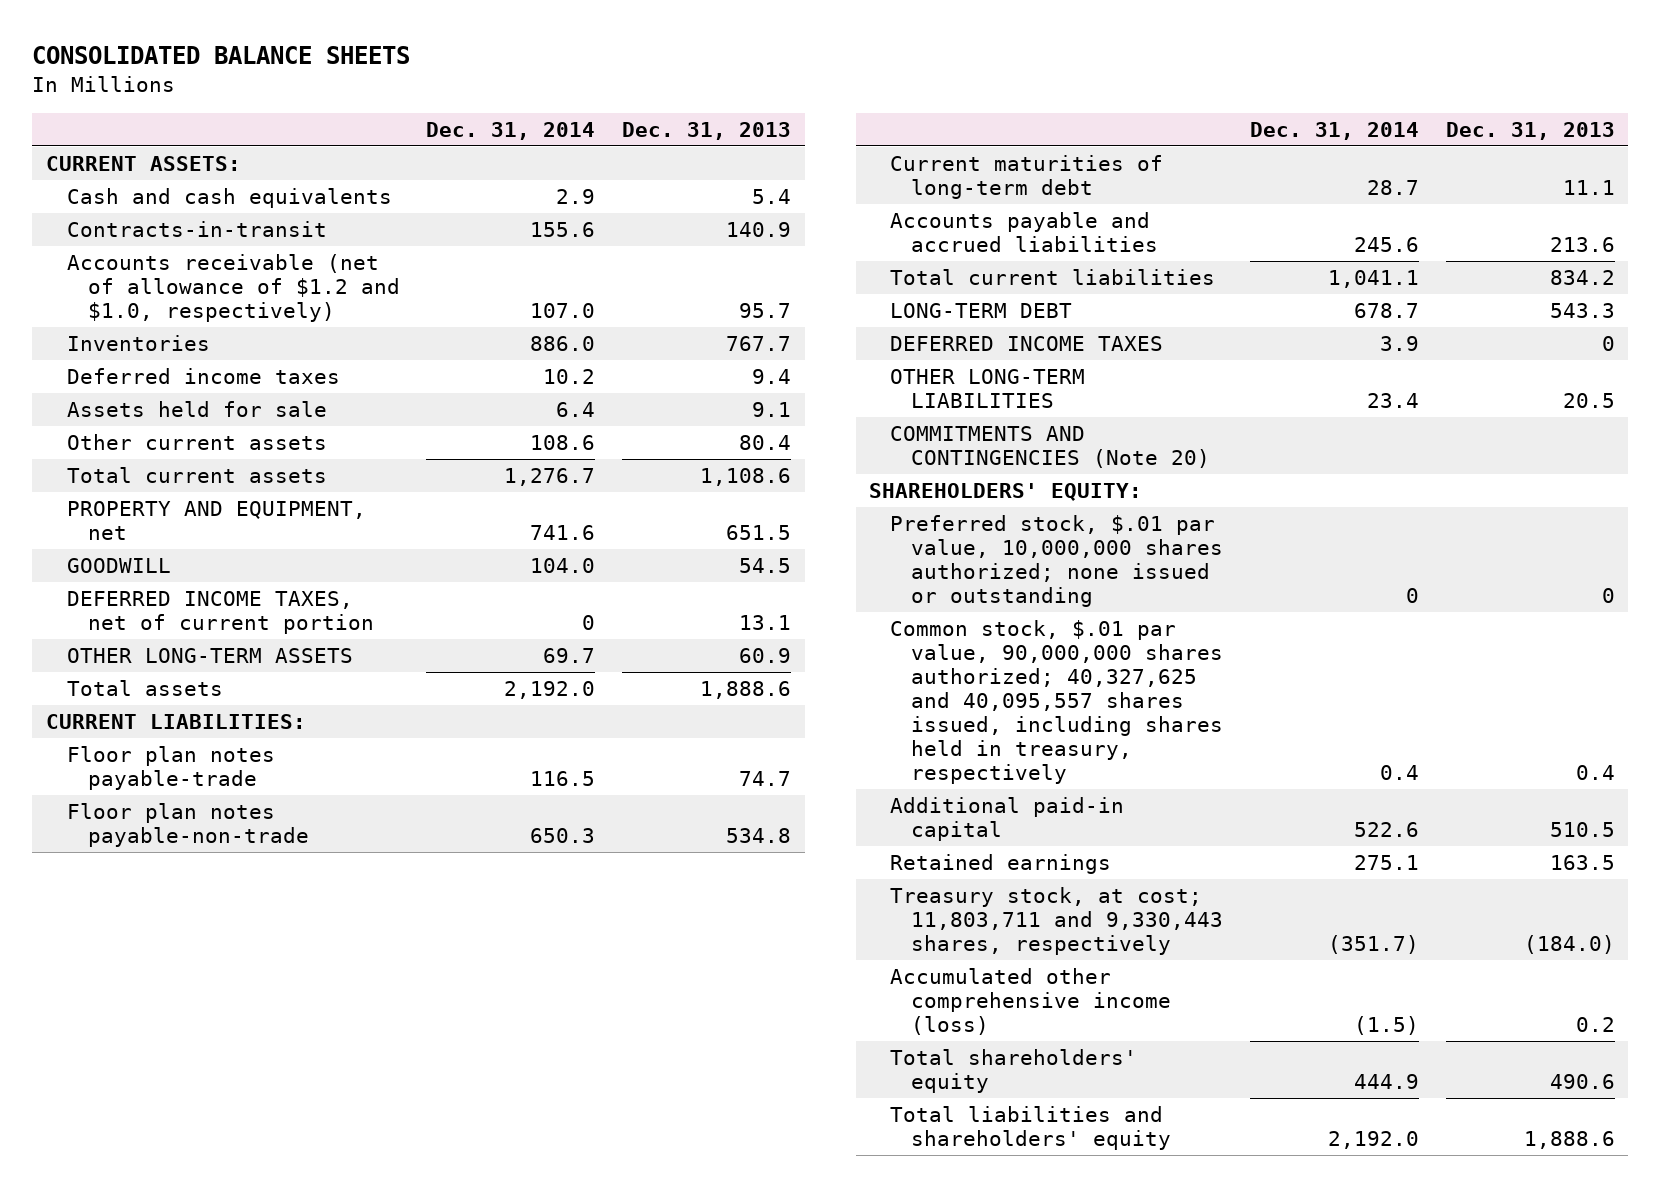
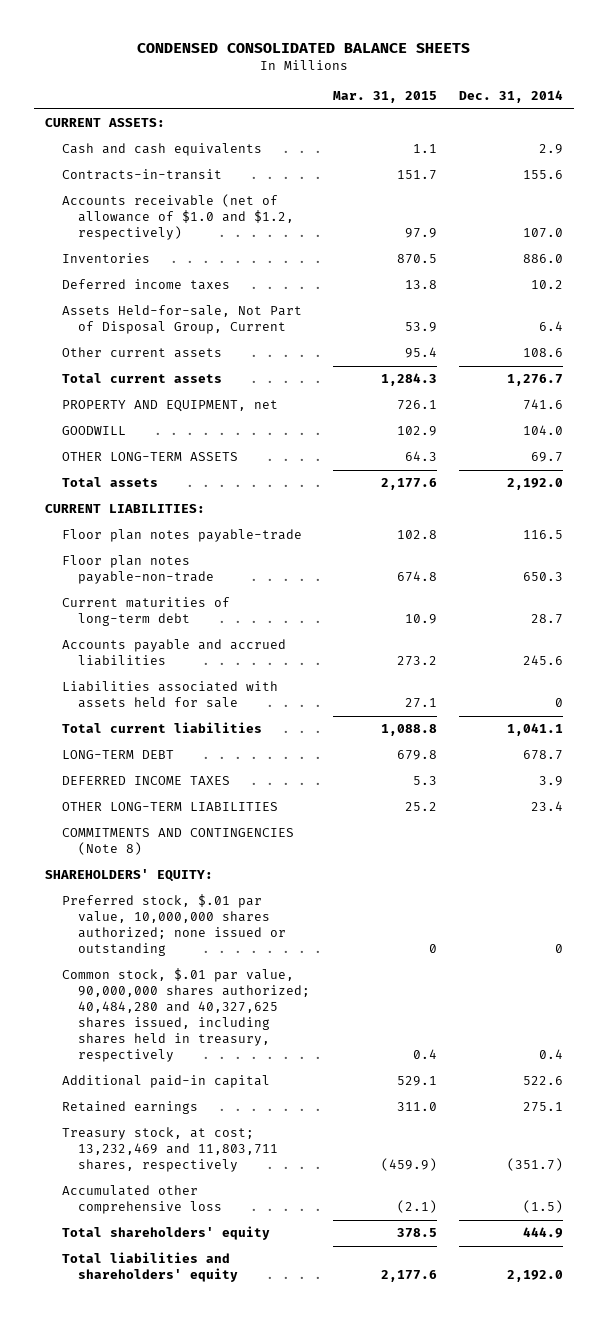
- CONSOLIDATED BALANCE SHEETS
+ CONDENSED CONSOLIDATED BALANCE SHEETS
- | Dec. 31, 2014 | Dec. 31, 2013
+ | Mar. 31, 2015 | Dec. 31, 2014
- Accounts receivable (net of allowance of $1.2 and $1.0, respectively) | 107.0 | 95.7
+ Accounts receivable (net of allowance of $1.0 and $1.2, respectively) | 97.9 | 107.0
- Assets held for sale | 6.4 | 9.1
+ Assets Held-for-sale, Not Part of Disposal Group, Current | 53.9 | 6.4
- DEFERRED INCOME TAXES, net of current portion | 0 | 13.1
+ Liabilities associated with assets held for sale | 27.1 | 0
- COMMITMENTS AND CONTINGENCIES (Note 20)
+ COMMITMENTS AND CONTINGENCIES (Note 8)
- Common stock, $.01 par value, 90,000,000 shares authorized; 40,327,625 and 40,095,557 shares issued, including shares held in treasury, respectively | 0.4 | 0.4
+ Common stock, $.01 par value, 90,000,000 shares authorized; 40,484,280 and 40,327,625 shares issued, including shares held in treasury, respectively | 0.4 | 0.4
- Treasury stock, at cost; 11,803,711 and 9,330,443 shares, respectively | (351.7) | (184.0)
- Accumulated other comprehensive income (loss) | (1.5) | 0.2
+ Treasury stock, at cost; 13,232,469 and 11,803,711 shares, respectively | (459.9) | (351.7)
+ Accumulated other comprehensive loss | (2.1) | (1.5)

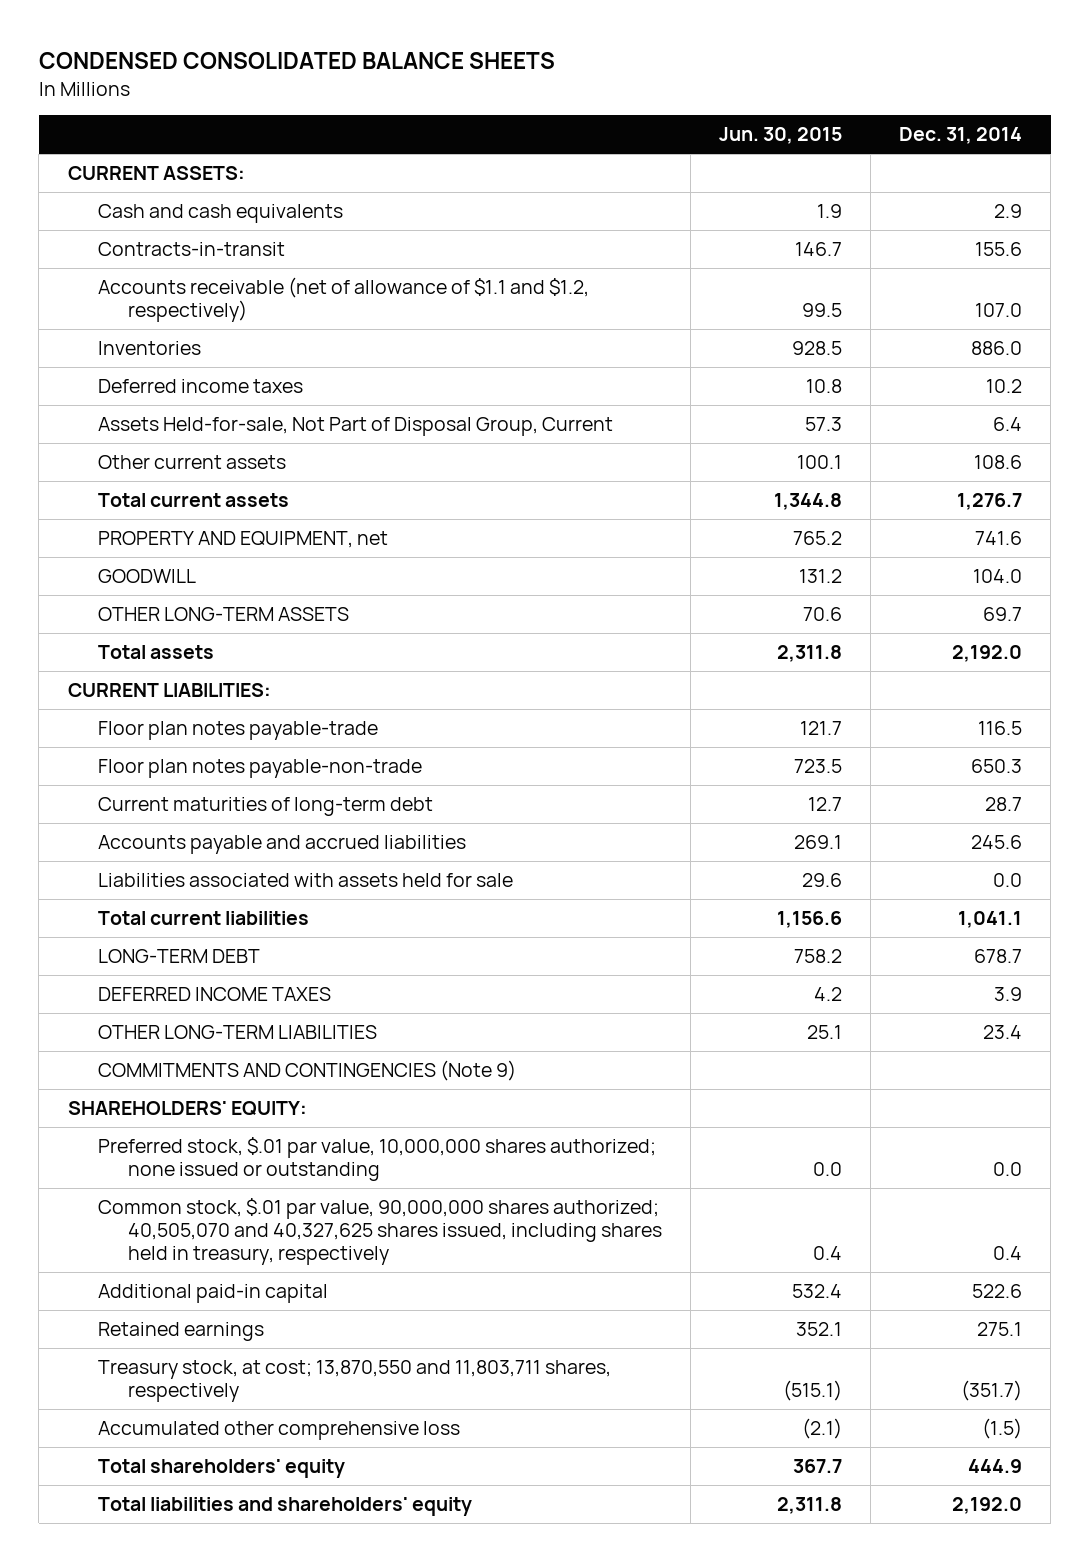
- | Mar. 31, 2015 | Dec. 31, 2014
+ | Jun. 30, 2015 | Dec. 31, 2014
- Accounts receivable (net of allowance of $1.0 and $1.2, respectively) | 97.9 | 107.0
+ Accounts receivable (net of allowance of $1.1 and $1.2, respectively) | 99.5 | 107.0
- Liabilities associated with assets held for sale | 27.1 | 0
+ Liabilities associated with assets held for sale | 29.6 | 0.0
- COMMITMENTS AND CONTINGENCIES (Note 8)
+ COMMITMENTS AND CONTINGENCIES (Note 9)
- Preferred stock, $.01 par value, 10,000,000 shares authorized; none issued or outstanding | 0 | 0
- Common stock, $.01 par value, 90,000,000 shares authorized; 40,484,280 and 40,327,625 shares issued, including shares held in treasury, respectively | 0.4 | 0.4
+ Preferred stock, $.01 par value, 10,000,000 shares authorized; none issued or outstanding | 0.0 | 0.0
+ Common stock, $.01 par value, 90,000,000 shares authorized; 40,505,070 and 40,327,625 shares issued, including shares held in treasury, respectively | 0.4 | 0.4
- Treasury stock, at cost; 13,232,469 and 11,803,711 shares, respectively | (459.9) | (351.7)
+ Treasury stock, at cost; 13,870,550 and 11,803,711 shares, respectively | (515.1) | (351.7)

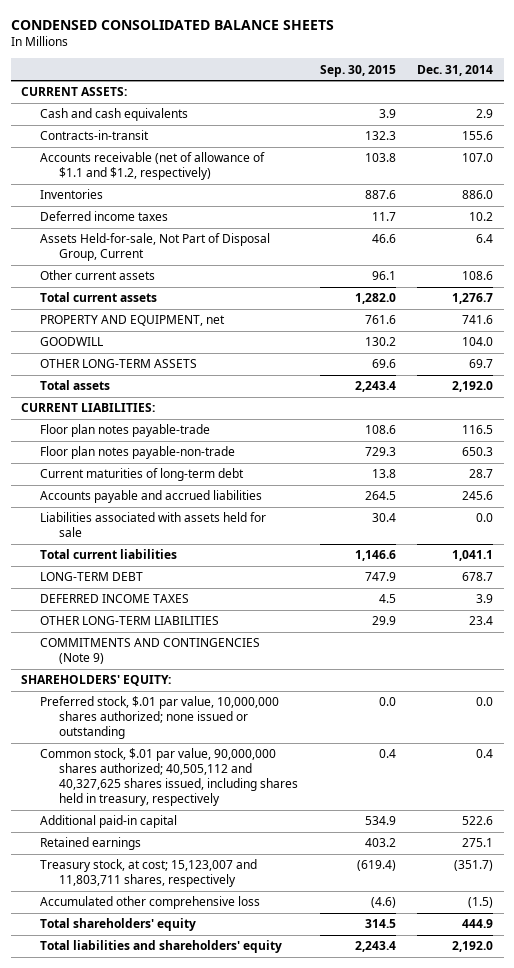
- | Jun. 30, 2015 | Dec. 31, 2014
+ | Sep. 30, 2015 | Dec. 31, 2014
- Common stock, $.01 par value, 90,000,000 shares authorized; 40,505,070 and 40,327,625 shares issued, including shares held in treasury, respectively | 0.4 | 0.4
+ Common stock, $.01 par value, 90,000,000 shares authorized; 40,505,112 and 40,327,625 shares issued, including shares held in treasury, respectively | 0.4 | 0.4
- Treasury stock, at cost; 13,870,550 and 11,803,711 shares, respectively | (515.1) | (351.7)
+ Treasury stock, at cost; 15,123,007 and 11,803,711 shares, respectively | (619.4) | (351.7)

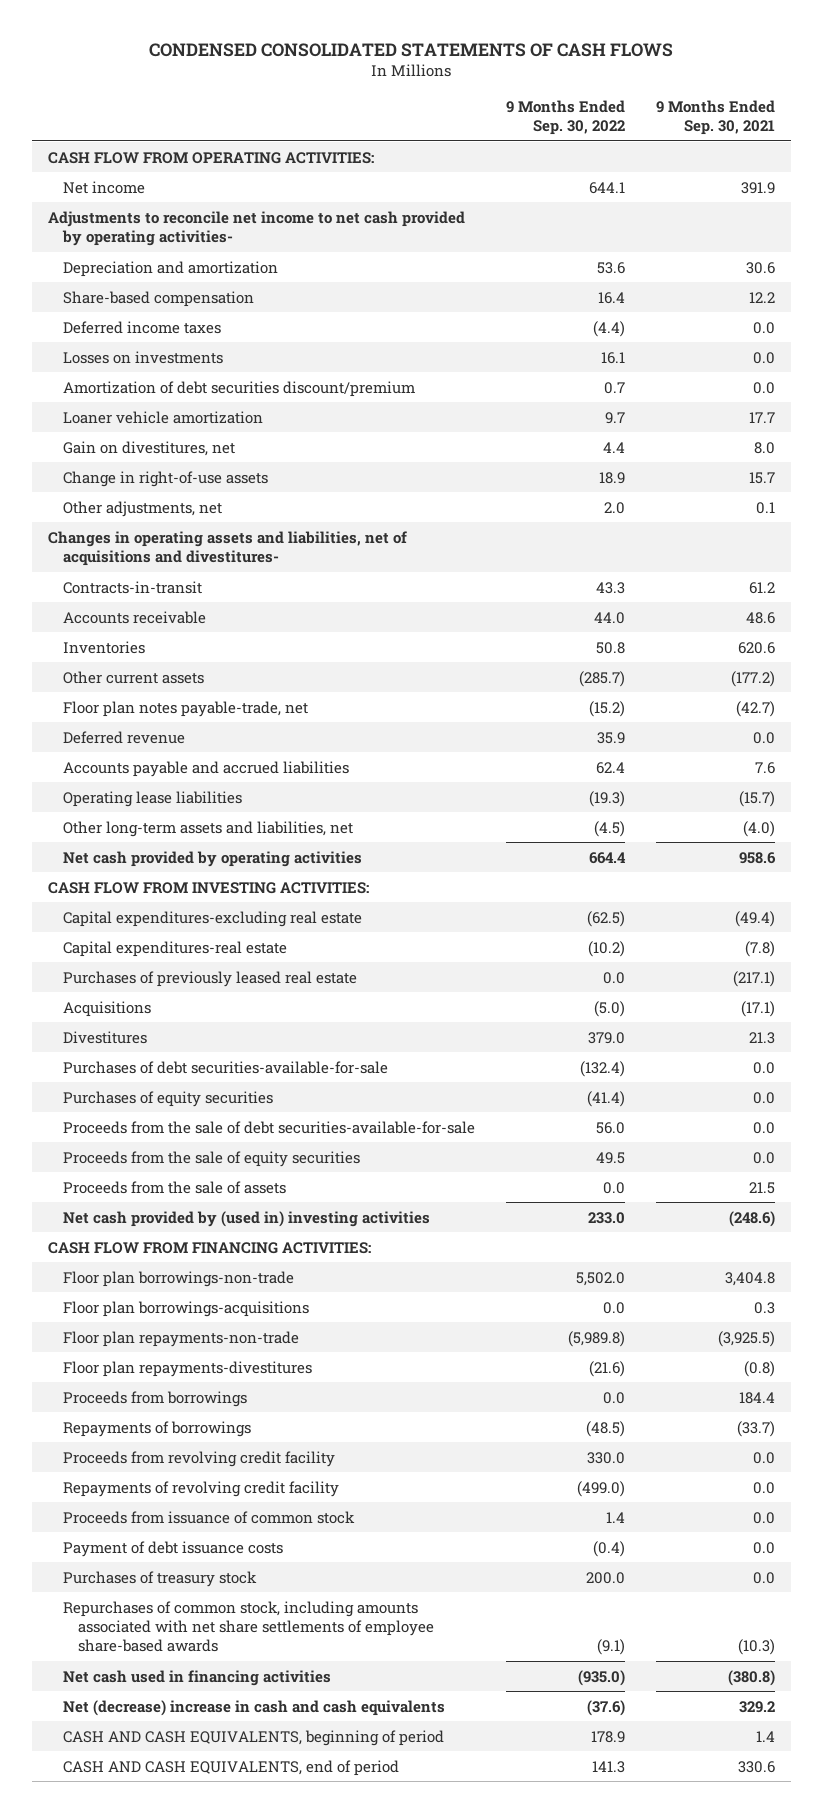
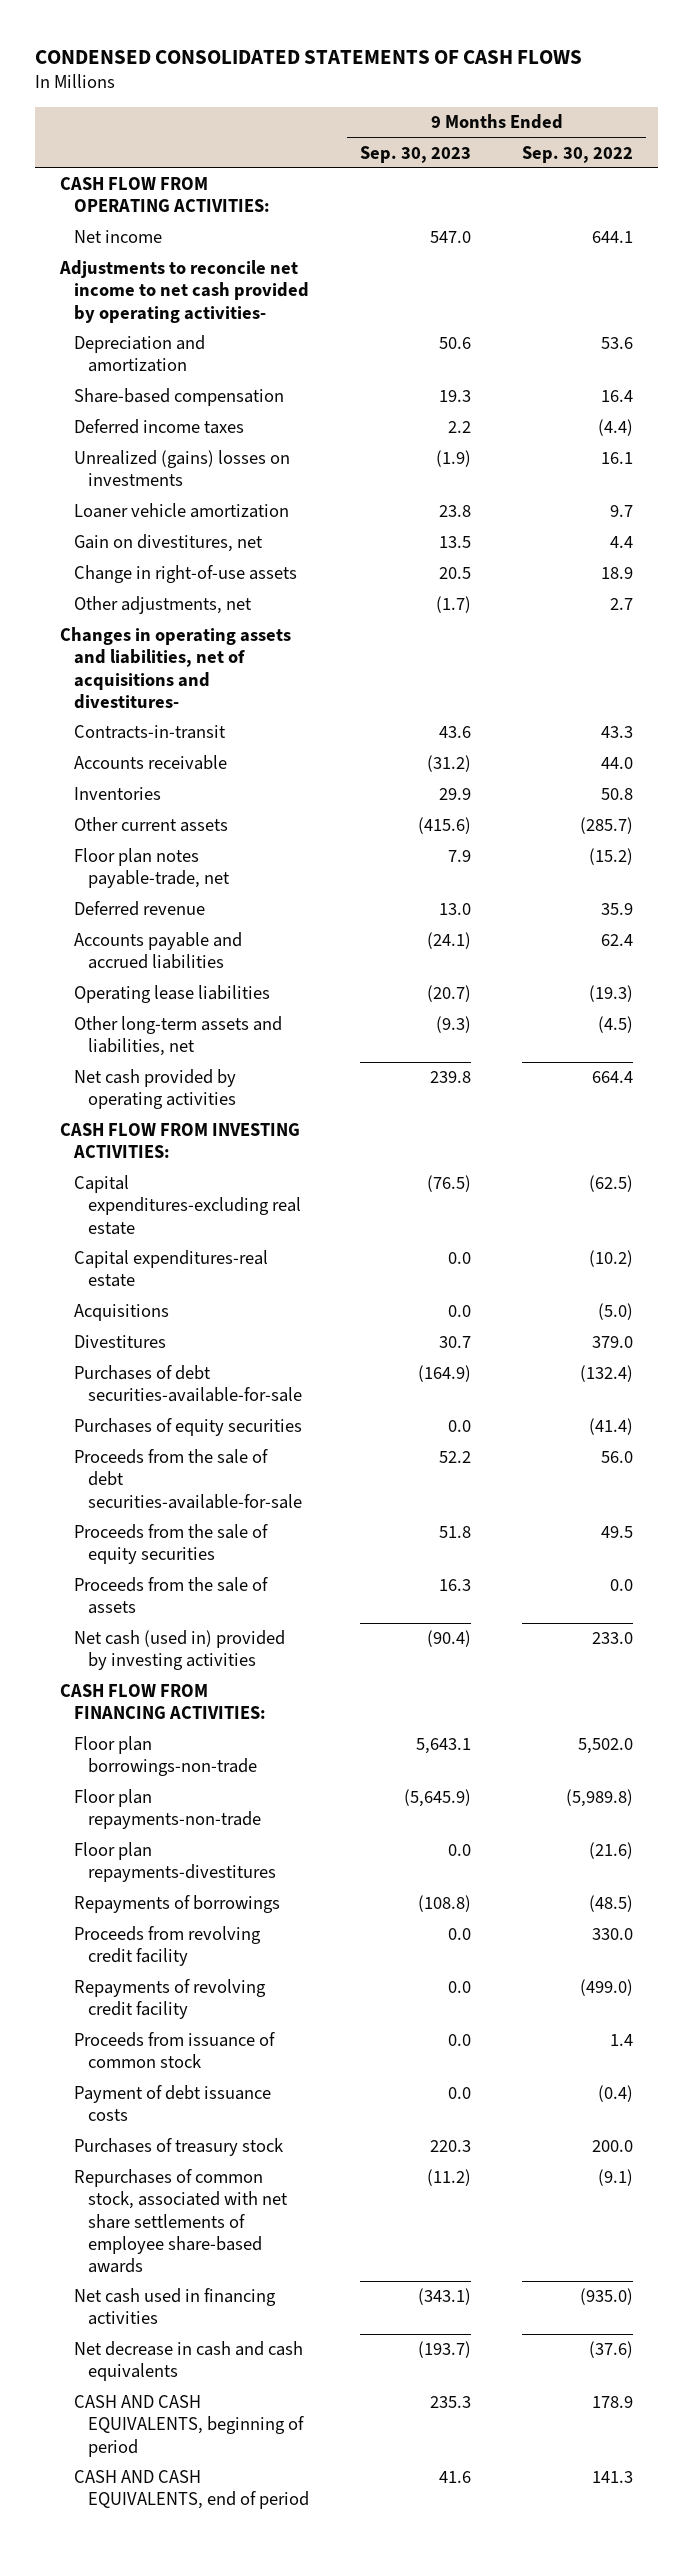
- | 9 Months Ended Sep. 30, 2022 | 9 Months Ended Sep. 30, 2021
+ | 9 Months Ended Sep. 30, 2023 | 9 Months Ended Sep. 30, 2022
- Losses on investments | 16.1 | 0.0
- Amortization of debt securities discount/premium | 0.7 | 0.0
+ Unrealized (gains) losses on investments | (1.9) | 16.1
- Other adjustments, net | 2.0 | 0.1
+ Other adjustments, net | (1.7) | 2.7
- Purchases of previously leased real estate | 0.0 | (217.1)
- Net cash provided by (used in) investing activities | 233.0 | (248.6)
+ Net cash (used in) provided by investing activities | (90.4) | 233.0
- Floor plan borrowings-acquisitions | 0.0 | 0.3
- Proceeds from borrowings | 0.0 | 184.4
- Repurchases of common stock, including amounts associated with net share settlements of employee share-based awards | (9.1) | (10.3)
+ Repurchases of common stock, associated with net share settlements of employee share-based awards | (11.2) | (9.1)
- Net (decrease) increase in cash and cash equivalents | (37.6) | 329.2
+ Net decrease in cash and cash equivalents | (193.7) | (37.6)

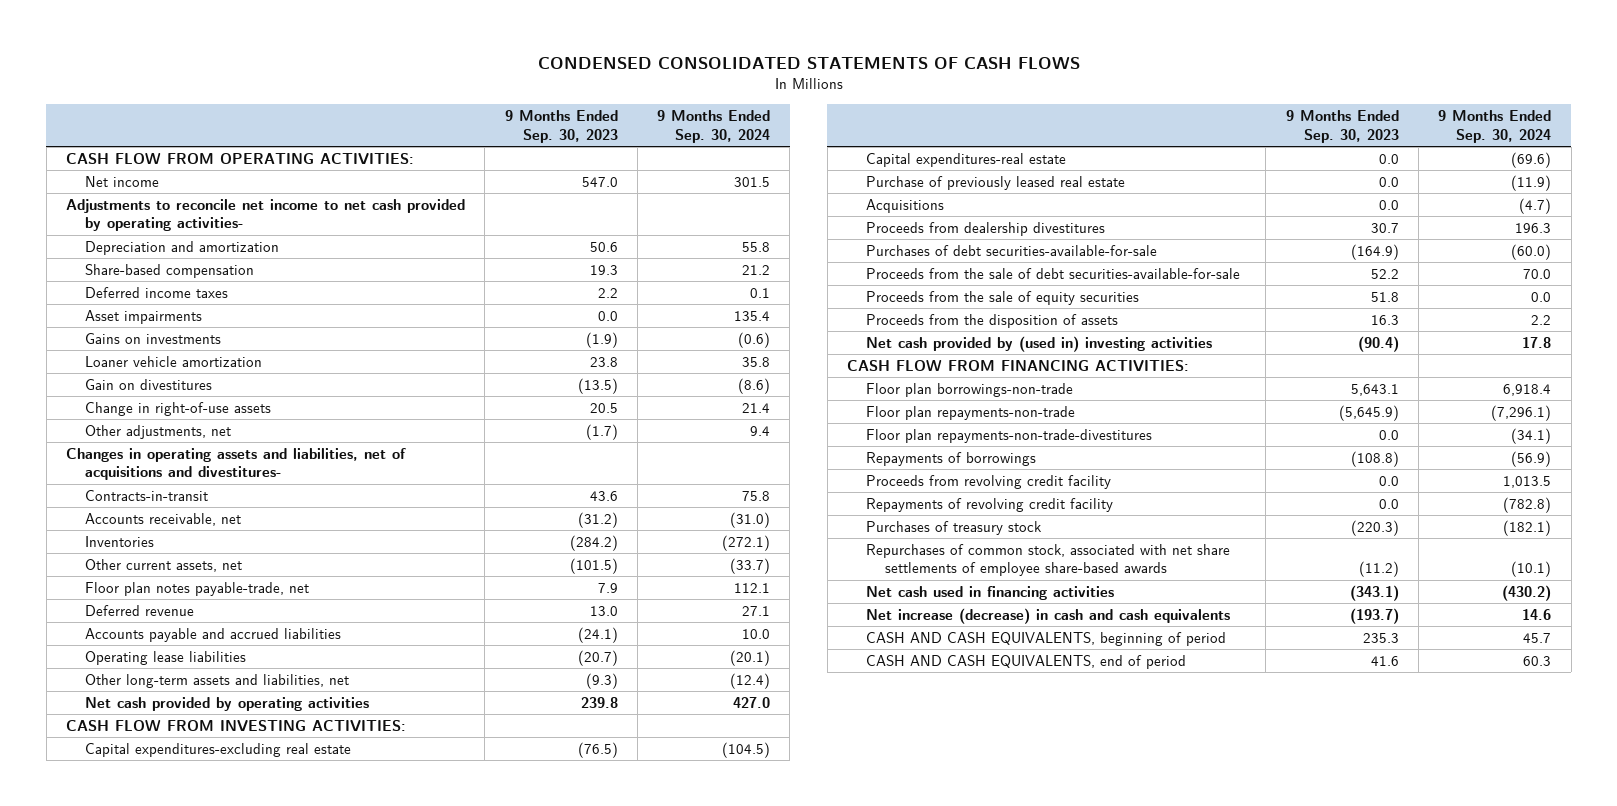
- | 9 Months Ended Sep. 30, 2023 | 9 Months Ended Sep. 30, 2022
+ | 9 Months Ended Sep. 30, 2023 | 9 Months Ended Sep. 30, 2024
- Unrealized (gains) losses on investments | (1.9) | 16.1
+ Asset impairments | 0.0 | 135.4
+ Gains on investments | (1.9) | (0.6)
- Gain on divestitures, net | 13.5 | 4.4
+ Gain on divestitures | (13.5) | (8.6)
- Accounts receivable | (31.2) | 44.0
- Inventories | 29.9 | 50.8
- Other current assets | (415.6) | (285.7)
+ Accounts receivable, net | (31.2) | (31.0)
+ Inventories | (284.2) | (272.1)
+ Other current assets, net | (101.5) | (33.7)
+ Purchase of previously leased real estate | 0.0 | (11.9)
- Divestitures | 30.7 | 379.0
+ Proceeds from dealership divestitures | 30.7 | 196.3
- Purchases of equity securities | 0.0 | (41.4)
- Proceeds from the sale of assets | 16.3 | 0.0
- Net cash (used in) provided by investing activities | (90.4) | 233.0
+ Proceeds from the disposition of assets | 16.3 | 2.2
+ Net cash provided by (used in) investing activities | (90.4) | 17.8
- Floor plan repayments-divestitures | 0.0 | (21.6)
+ Floor plan repayments-non-trade-divestitures | 0.0 | (34.1)
- Proceeds from issuance of common stock | 0.0 | 1.4
- Payment of debt issuance costs | 0.0 | (0.4)
- Purchases of treasury stock | 220.3 | 200.0
+ Purchases of treasury stock | (220.3) | (182.1)
- Net decrease in cash and cash equivalents | (193.7) | (37.6)
+ Net increase (decrease) in cash and cash equivalents | (193.7) | 14.6

